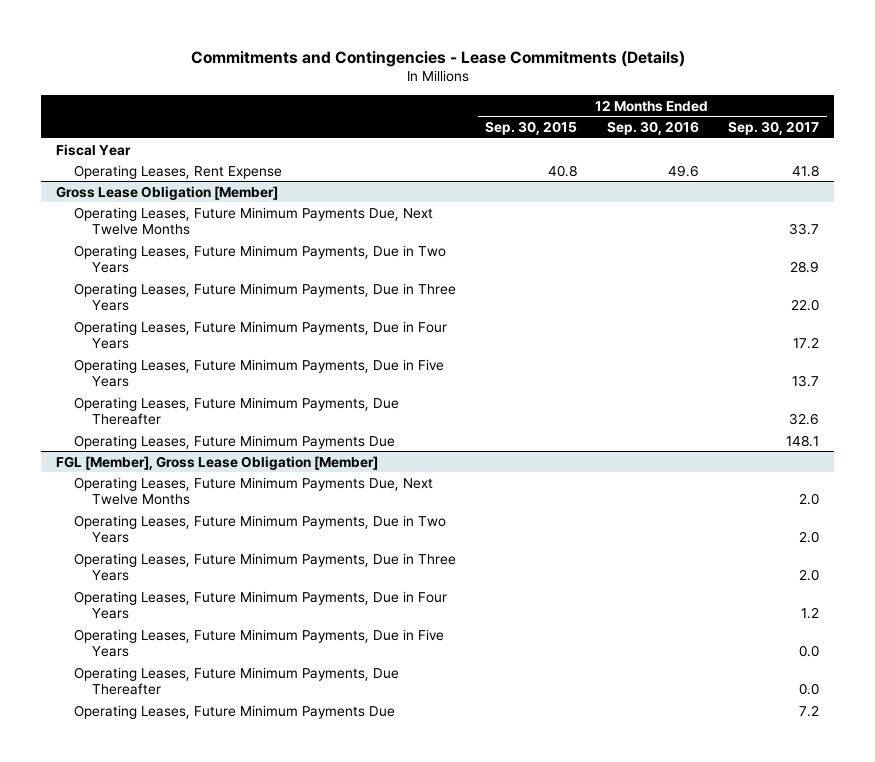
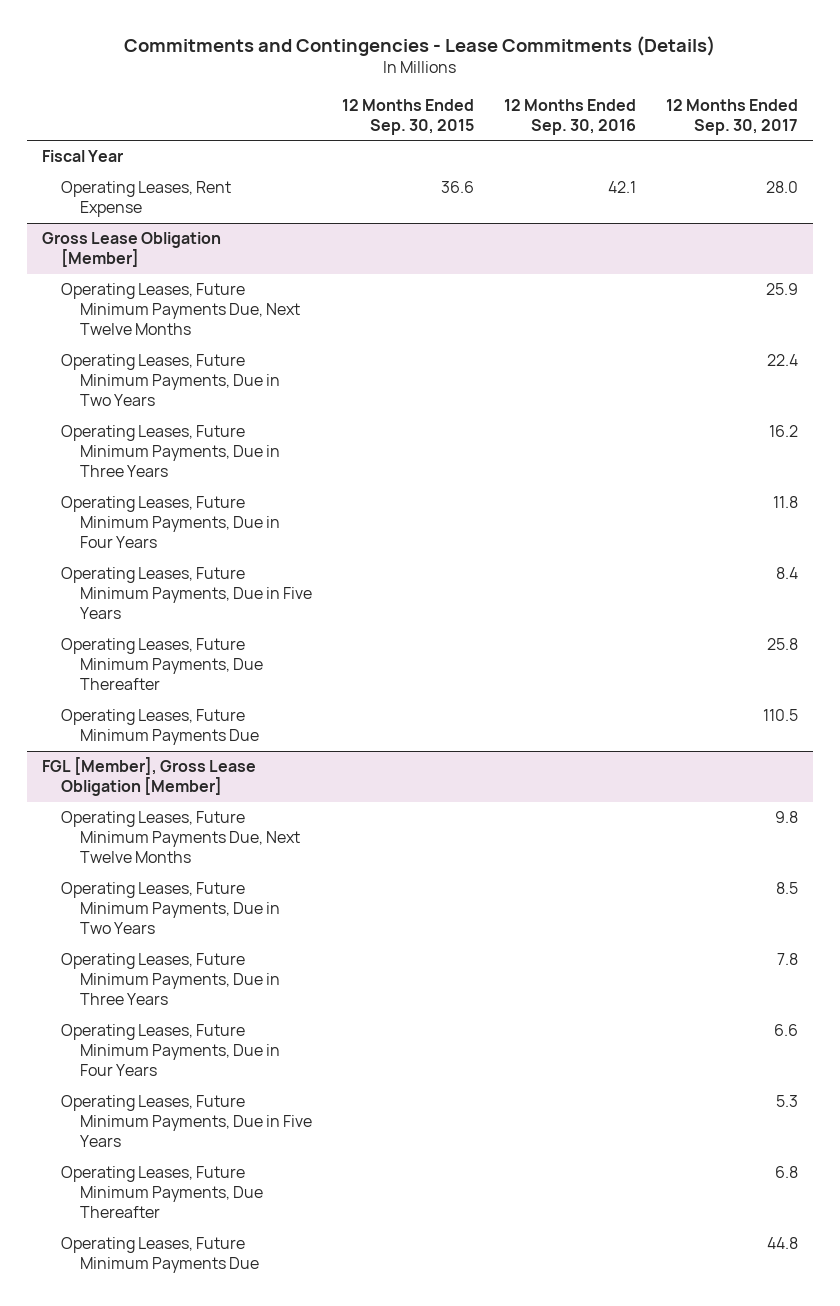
- Operating Leases, Rent Expense | 40.8 | 49.6 | 41.8
+ Operating Leases, Rent Expense | 36.6 | 42.1 | 28.0
@ Gross Lease Obligation [Member]
- Operating Leases, Future Minimum Payments Due, Next Twelve Months | | | 33.7
- Operating Leases, Future Minimum Payments, Due in Two Years | | | 28.9
- Operating Leases, Future Minimum Payments, Due in Three Years | | | 22.0
- Operating Leases, Future Minimum Payments, Due in Four Years | | | 17.2
- Operating Leases, Future Minimum Payments, Due in Five Years | | | 13.7
- Operating Leases, Future Minimum Payments, Due Thereafter | | | 32.6
- Operating Leases, Future Minimum Payments Due | | | 148.1
+ Operating Leases, Future Minimum Payments Due, Next Twelve Months | | | 25.9
+ Operating Leases, Future Minimum Payments, Due in Two Years | | | 22.4
+ Operating Leases, Future Minimum Payments, Due in Three Years | | | 16.2
+ Operating Leases, Future Minimum Payments, Due in Four Years | | | 11.8
+ Operating Leases, Future Minimum Payments, Due in Five Years | | | 8.4
+ Operating Leases, Future Minimum Payments, Due Thereafter | | | 25.8
+ Operating Leases, Future Minimum Payments Due | | | 110.5
@ FGL [Member], Gross Lease Obligation [Member]
- Operating Leases, Future Minimum Payments Due, Next Twelve Months | | | 2.0
- Operating Leases, Future Minimum Payments, Due in Two Years | | | 2.0
- Operating Leases, Future Minimum Payments, Due in Three Years | | | 2.0
- Operating Leases, Future Minimum Payments, Due in Four Years | | | 1.2
- Operating Leases, Future Minimum Payments, Due in Five Years | | | 0.0
- Operating Leases, Future Minimum Payments, Due Thereafter | | | 0.0
- Operating Leases, Future Minimum Payments Due | | | 7.2
+ Operating Leases, Future Minimum Payments Due, Next Twelve Months | | | 9.8
+ Operating Leases, Future Minimum Payments, Due in Two Years | | | 8.5
+ Operating Leases, Future Minimum Payments, Due in Three Years | | | 7.8
+ Operating Leases, Future Minimum Payments, Due in Four Years | | | 6.6
+ Operating Leases, Future Minimum Payments, Due in Five Years | | | 5.3
+ Operating Leases, Future Minimum Payments, Due Thereafter | | | 6.8
+ Operating Leases, Future Minimum Payments Due | | | 44.8

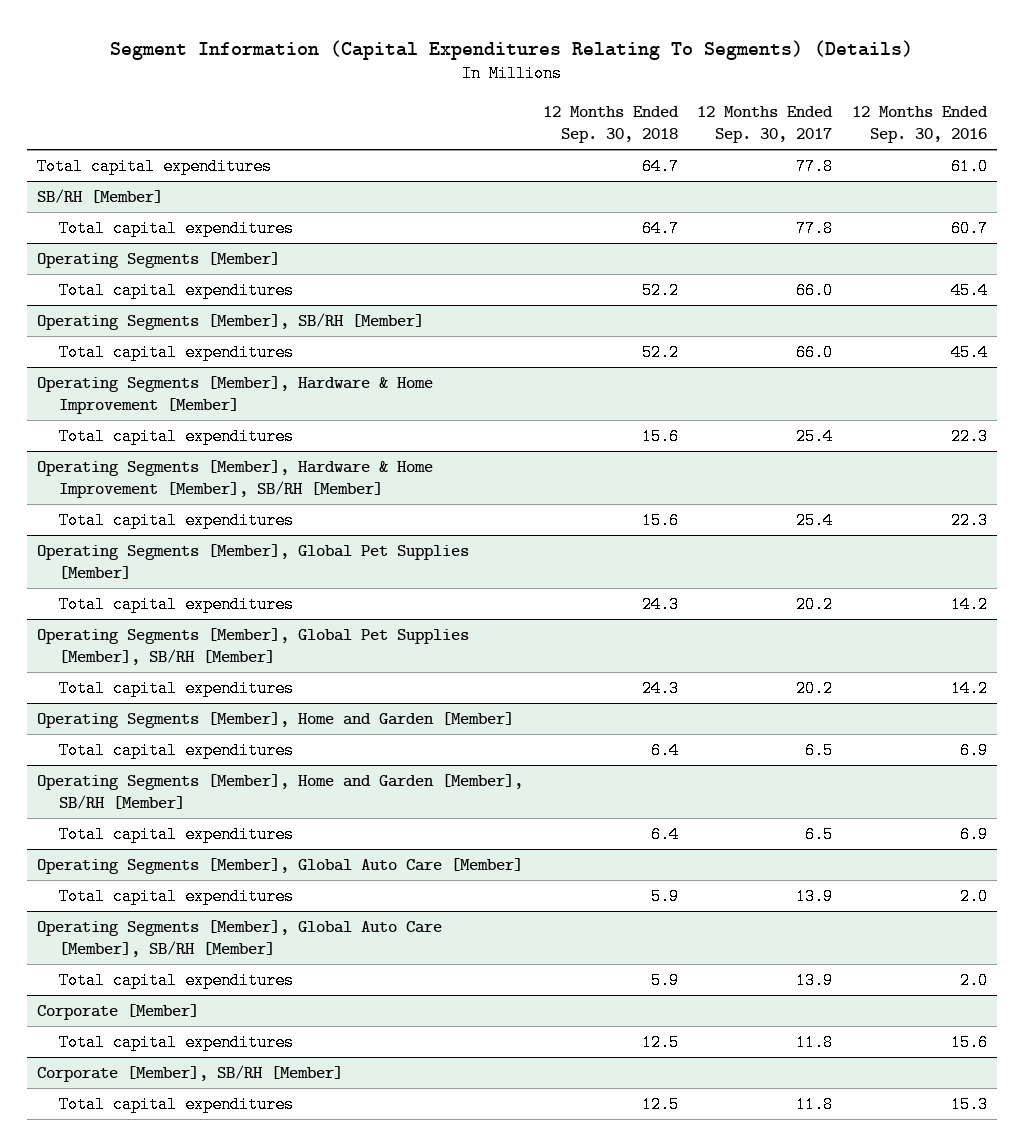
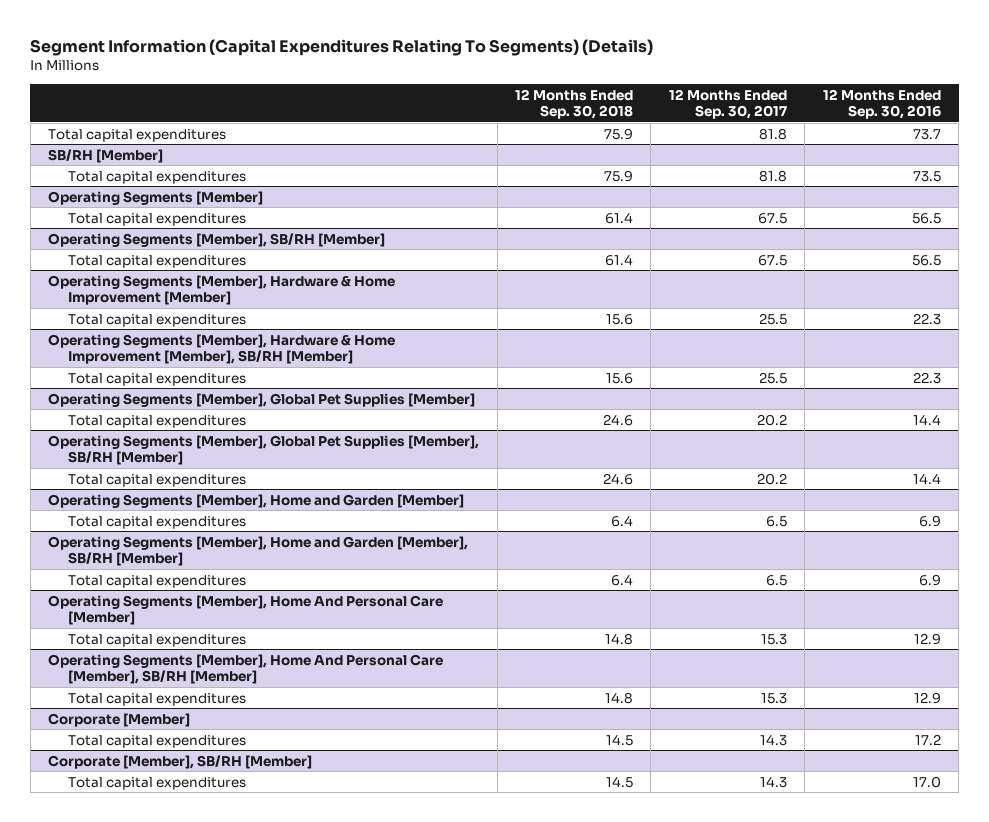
- Total capital expenditures | 64.7 | 77.8 | 61.0
+ Total capital expenditures | 75.9 | 81.8 | 73.7
@ SB/RH [Member]
- Total capital expenditures | 64.7 | 77.8 | 60.7
+ Total capital expenditures | 75.9 | 81.8 | 73.5
@ Operating Segments [Member]
- Total capital expenditures | 52.2 | 66.0 | 45.4
+ Total capital expenditures | 61.4 | 67.5 | 56.5
@ Operating Segments [Member], SB/RH [Member]
- Total capital expenditures | 52.2 | 66.0 | 45.4
+ Total capital expenditures | 61.4 | 67.5 | 56.5
@ Operating Segments [Member], Hardware & Home Improvement [Member]
- Total capital expenditures | 15.6 | 25.4 | 22.3
+ Total capital expenditures | 15.6 | 25.5 | 22.3
@ Operating Segments [Member], Hardware & Home Improvement [Member], SB/RH [Member]
- Total capital expenditures | 15.6 | 25.4 | 22.3
+ Total capital expenditures | 15.6 | 25.5 | 22.3
@ Operating Segments [Member], Global Pet Supplies [Member]
- Total capital expenditures | 24.3 | 20.2 | 14.2
+ Total capital expenditures | 24.6 | 20.2 | 14.4
@ Operating Segments [Member], Global Pet Supplies [Member], SB/RH [Member]
- Total capital expenditures | 24.3 | 20.2 | 14.2
+ Total capital expenditures | 24.6 | 20.2 | 14.4
- Operating Segments [Member], Global Auto Care [Member]
- Total capital expenditures | 5.9 | 13.9 | 2.0
- Operating Segments [Member], Global Auto Care [Member], SB/RH [Member]
- Total capital expenditures | 5.9 | 13.9 | 2.0
+ Operating Segments [Member], Home And Personal Care [Member]
+ Total capital expenditures | 14.8 | 15.3 | 12.9
+ Operating Segments [Member], Home And Personal Care [Member], SB/RH [Member]
+ Total capital expenditures | 14.8 | 15.3 | 12.9
@ Corporate [Member]
- Total capital expenditures | 12.5 | 11.8 | 15.6
+ Total capital expenditures | 14.5 | 14.3 | 17.2
@ Corporate [Member], SB/RH [Member]
- Total capital expenditures | 12.5 | 11.8 | 15.3
+ Total capital expenditures | 14.5 | 14.3 | 17.0

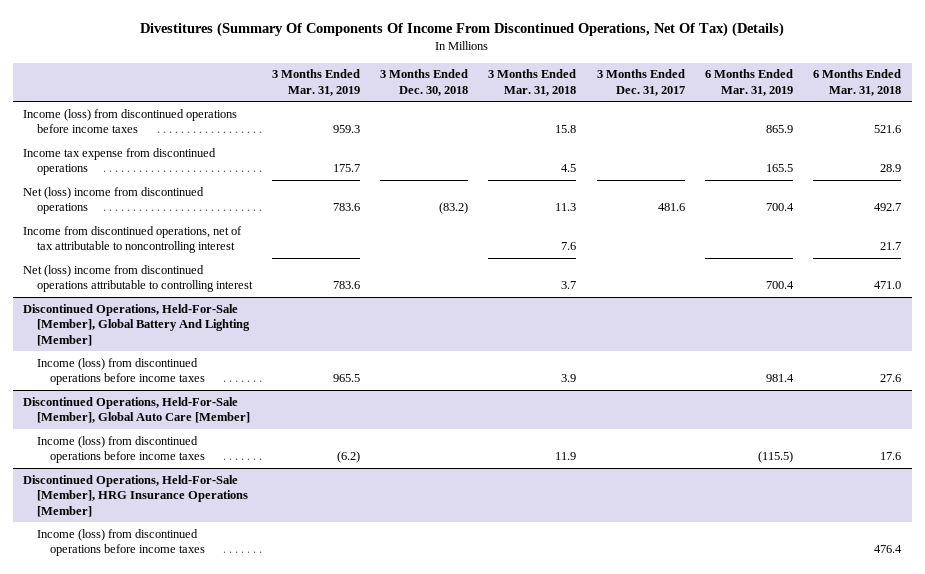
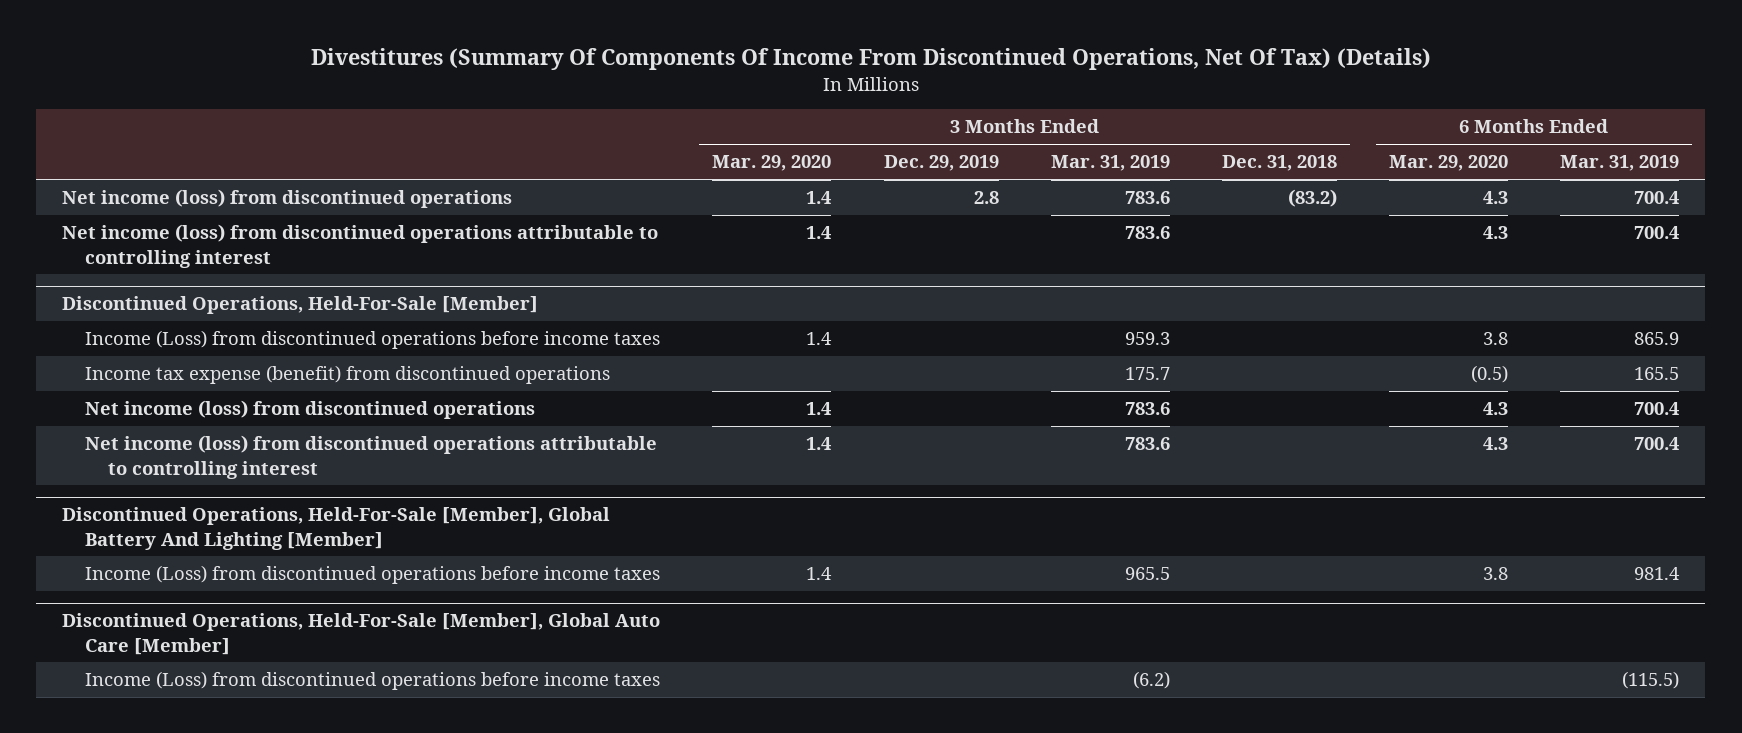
- | 3 Months Ended Mar. 31, 2019 | 3 Months Ended Dec. 30, 2018 | 3 Months Ended Mar. 31, 2018 | 3 Months Ended Dec. 31, 2017 | 6 Months Ended Mar. 31, 2019 | 6 Months Ended Mar. 31, 2018
+ | 3 Months Ended Mar. 29, 2020 | 3 Months Ended Dec. 29, 2019 | 3 Months Ended Mar. 31, 2019 | 3 Months Ended Dec. 31, 2018 | 6 Months Ended Mar. 29, 2020 | 6 Months Ended Mar. 31, 2019
- Income (loss) from discontinued operations before income taxes | 959.3 | | 15.8 | | 865.9 | 521.6
- Income tax expense from discontinued operations | 175.7 | | 4.5 | | 165.5 | 28.9
- Net (loss) income from discontinued operations | 783.6 | (83.2) | 11.3 | 481.6 | 700.4 | 492.7
- Income from discontinued operations, net of tax attributable to noncontrolling interest | | | 7.6 | | | 21.7
- Net (loss) income from discontinued operations attributable to controlling interest | 783.6 | | 3.7 | | 700.4 | 471.0
+ Net income (loss) from discontinued operations | 1.4 | 2.8 | 783.6 | (83.2) | 4.3 | 700.4
+ Net income (loss) from discontinued operations attributable to controlling interest | 1.4 | | 783.6 | | 4.3 | 700.4
+ Discontinued Operations, Held-For-Sale [Member]
+ Income (Loss) from discontinued operations before income taxes | 1.4 | | 959.3 | | 3.8 | 865.9
+ Income tax expense (benefit) from discontinued operations | | | 175.7 | | (0.5) | 165.5
+ Net income (loss) from discontinued operations | 1.4 | | 783.6 | | 4.3 | 700.4
+ Net income (loss) from discontinued operations attributable to controlling interest | 1.4 | | 783.6 | | 4.3 | 700.4
@ Discontinued Operations, Held-For-Sale [Member], Global Battery And Lighting [Member]
- Income (loss) from discontinued operations before income taxes | 965.5 | | 3.9 | | 981.4 | 27.6
+ Income (Loss) from discontinued operations before income taxes | 1.4 | | 965.5 | | 3.8 | 981.4
@ Discontinued Operations, Held-For-Sale [Member], Global Auto Care [Member]
- Income (loss) from discontinued operations before income taxes | (6.2) | | 11.9 | | (115.5) | 17.6
- Discontinued Operations, Held-For-Sale [Member], HRG Insurance Operations [Member]
- Income (loss) from discontinued operations before income taxes | | | | | | 476.4
@ Discontinued Operations, Held-For-Sale [Member], Global Auto Care [Member]
+ Income (Loss) from discontinued operations before income taxes | | | (6.2) | | | (115.5)

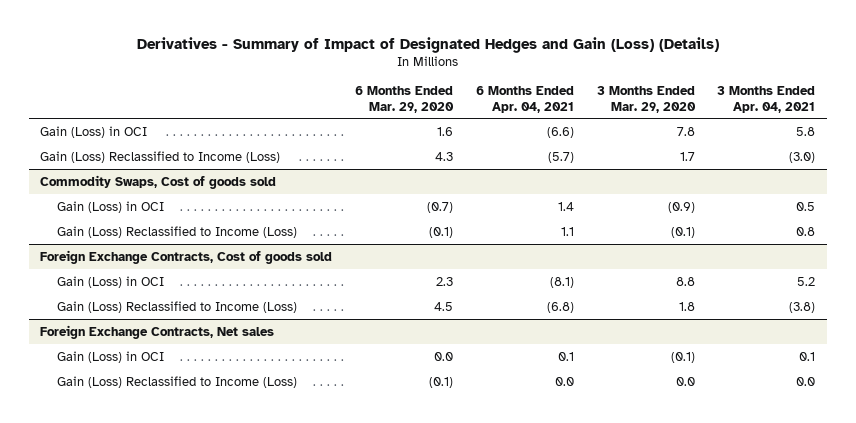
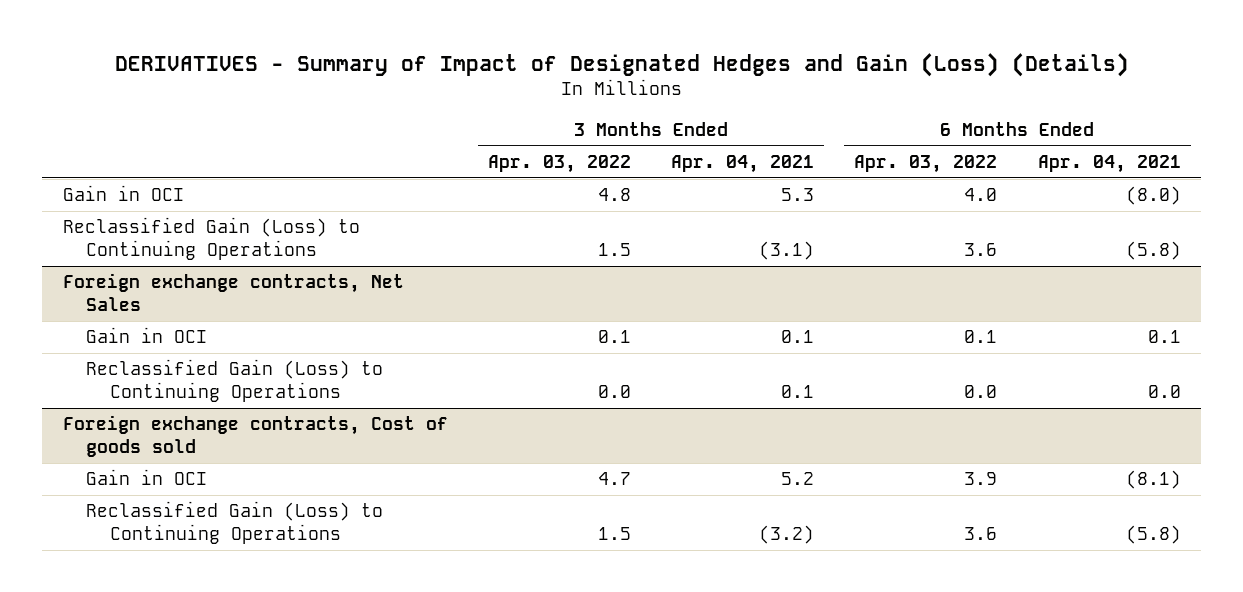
- Derivatives - Summary of Impact of Designated Hedges and Gain (Loss) (Details)
+ DERIVATIVES - Summary of Impact of Designated Hedges and Gain (Loss) (Details)
- | 6 Months Ended Mar. 29, 2020 | 6 Months Ended Apr. 04, 2021 | 3 Months Ended Mar. 29, 2020 | 3 Months Ended Apr. 04, 2021
+ | 3 Months Ended Apr. 03, 2022 | 3 Months Ended Apr. 04, 2021 | 6 Months Ended Apr. 03, 2022 | 6 Months Ended Apr. 04, 2021
- Gain (Loss) in OCI | 1.6 | (6.6) | 7.8 | 5.8
- Gain (Loss) Reclassified to Income (Loss) | 4.3 | (5.7) | 1.7 | (3.0)
- Commodity Swaps, Cost of goods sold
- Gain (Loss) in OCI | (0.7) | 1.4 | (0.9) | 0.5
- Gain (Loss) Reclassified to Income (Loss) | (0.1) | 1.1 | (0.1) | 0.8
- Foreign Exchange Contracts, Cost of goods sold
- Gain (Loss) in OCI | 2.3 | (8.1) | 8.8 | 5.2
- Gain (Loss) Reclassified to Income (Loss) | 4.5 | (6.8) | 1.8 | (3.8)
- Foreign Exchange Contracts, Net sales
- Gain (Loss) in OCI | 0.0 | 0.1 | (0.1) | 0.1
- Gain (Loss) Reclassified to Income (Loss) | (0.1) | 0.0 | 0.0 | 0.0
+ Gain in OCI | 4.8 | 5.3 | 4.0 | (8.0)
+ Reclassified Gain (Loss) to Continuing Operations | 1.5 | (3.1) | 3.6 | (5.8)
+ Foreign exchange contracts, Net Sales
+ Gain in OCI | 0.1 | 0.1 | 0.1 | 0.1
+ Reclassified Gain (Loss) to Continuing Operations | 0.0 | 0.1 | 0.0 | 0.0
+ Foreign exchange contracts, Cost of goods sold
+ Gain in OCI | 4.7 | 5.2 | 3.9 | (8.1)
+ Reclassified Gain (Loss) to Continuing Operations | 1.5 | (3.2) | 3.6 | (5.8)

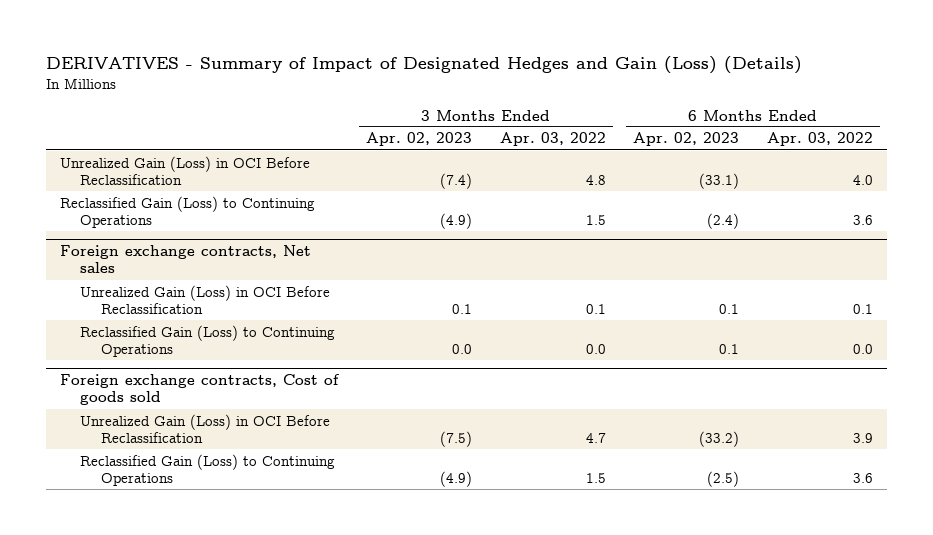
- | 3 Months Ended Apr. 03, 2022 | 3 Months Ended Apr. 04, 2021 | 6 Months Ended Apr. 03, 2022 | 6 Months Ended Apr. 04, 2021
+ | 3 Months Ended Apr. 02, 2023 | 3 Months Ended Apr. 03, 2022 | 6 Months Ended Apr. 02, 2023 | 6 Months Ended Apr. 03, 2022
- Gain in OCI | 4.8 | 5.3 | 4.0 | (8.0)
+ Unrealized Gain (Loss) in OCI Before Reclassification | (7.4) | 4.8 | (33.1) | 4.0
- Foreign exchange contracts, Net Sales
- Gain in OCI | 0.1 | 0.1 | 0.1 | 0.1
+ Foreign exchange contracts, Net sales
+ Unrealized Gain (Loss) in OCI Before Reclassification | 0.1 | 0.1 | 0.1 | 0.1
@ Foreign exchange contracts, Cost of goods sold
- Gain in OCI | 4.7 | 5.2 | 3.9 | (8.1)
+ Unrealized Gain (Loss) in OCI Before Reclassification | (7.5) | 4.7 | (33.2) | 3.9

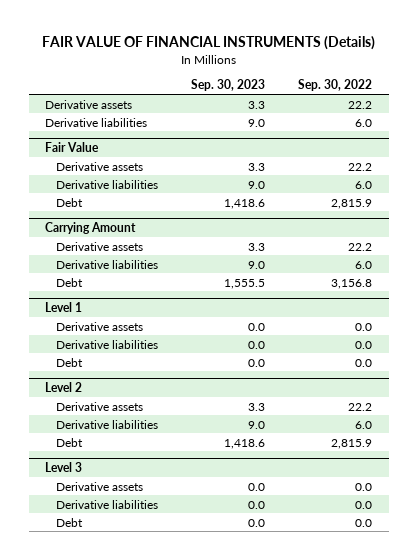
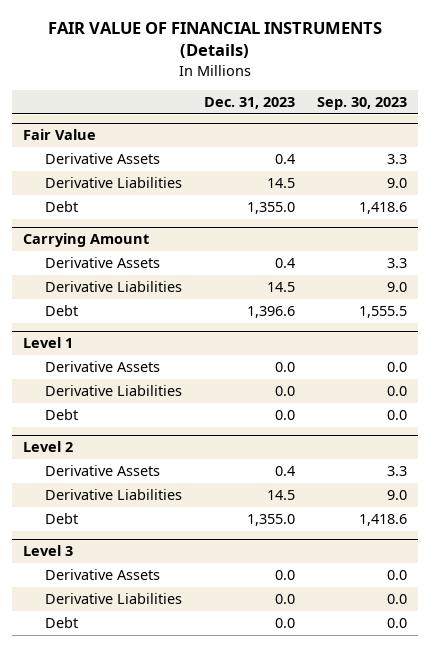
- | Sep. 30, 2023 | Sep. 30, 2022
+ | Dec. 31, 2023 | Sep. 30, 2023
- Derivative assets | 3.3 | 22.2
- Derivative liabilities | 9.0 | 6.0
@ Fair Value
- Derivative assets | 3.3 | 22.2
- Derivative liabilities | 9.0 | 6.0
+ Derivative Assets | 0.4 | 3.3
+ Derivative Liabilities | 14.5 | 9.0
@ Carrying Amount
- Derivative assets | 3.3 | 22.2
- Derivative liabilities | 9.0 | 6.0
+ Derivative Assets | 0.4 | 3.3
+ Derivative Liabilities | 14.5 | 9.0
@ Level 1
- Derivative assets | 0.0 | 0.0
- Derivative liabilities | 0.0 | 0.0
+ Derivative Assets | 0.0 | 0.0
+ Derivative Liabilities | 0.0 | 0.0
@ Level 2
- Derivative assets | 3.3 | 22.2
- Derivative liabilities | 9.0 | 6.0
+ Derivative Assets | 0.4 | 3.3
+ Derivative Liabilities | 14.5 | 9.0
@ Level 3
- Derivative assets | 0.0 | 0.0
- Derivative liabilities | 0.0 | 0.0
+ Derivative Assets | 0.0 | 0.0
+ Derivative Liabilities | 0.0 | 0.0

